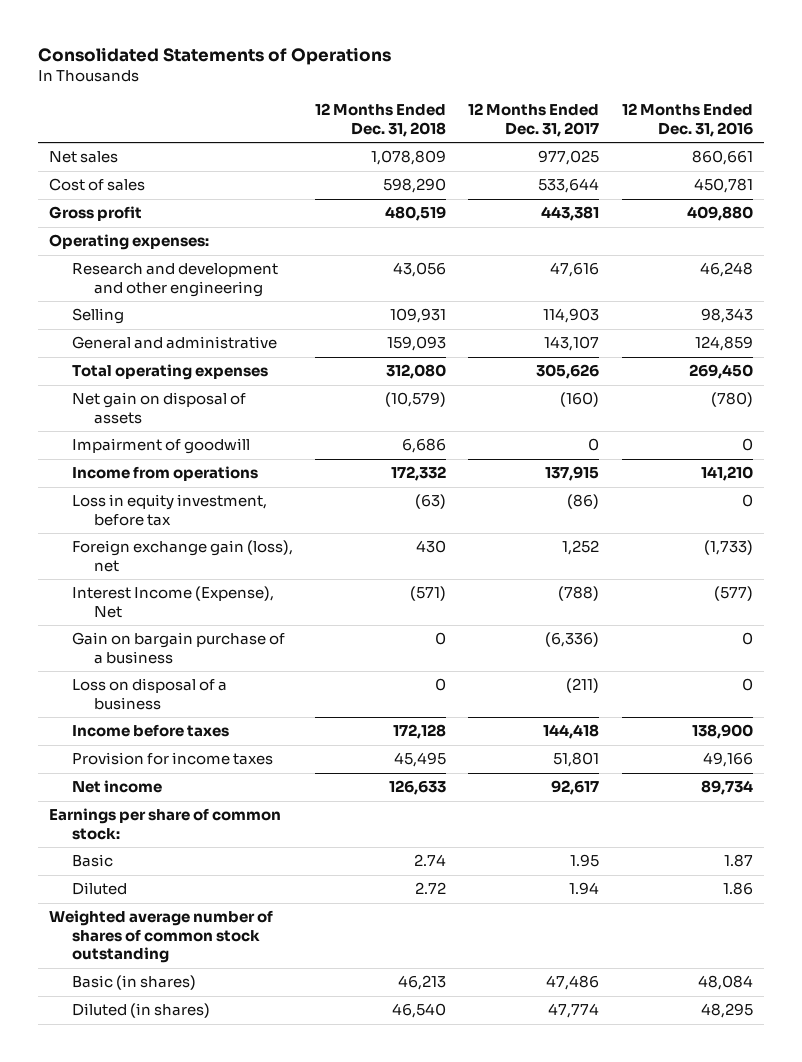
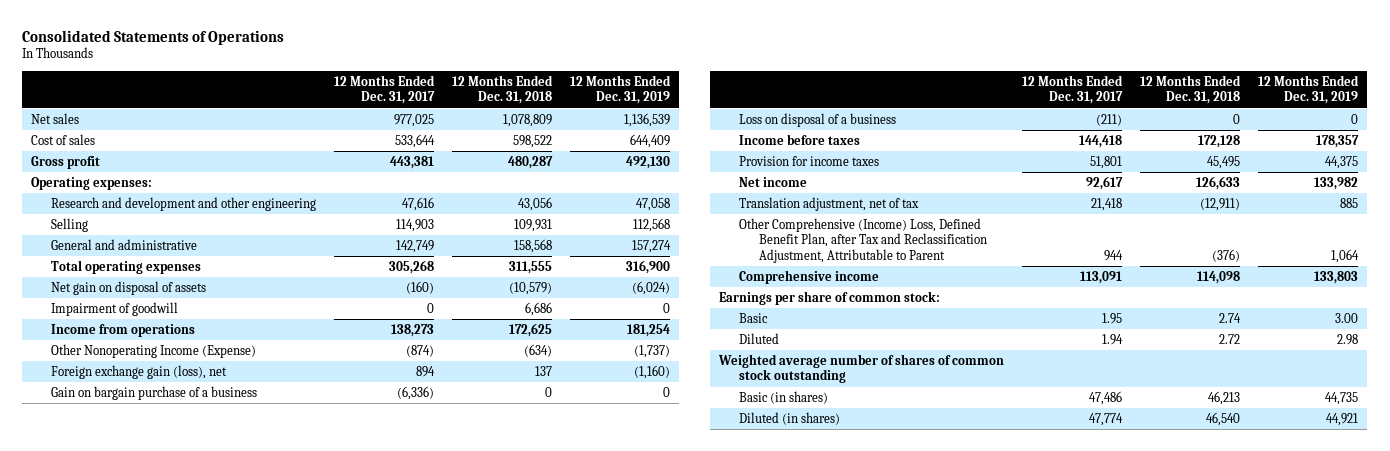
- | 12 Months Ended Dec. 31, 2018 | 12 Months Ended Dec. 31, 2017 | 12 Months Ended Dec. 31, 2016
+ | 12 Months Ended Dec. 31, 2017 | 12 Months Ended Dec. 31, 2018 | 12 Months Ended Dec. 31, 2019
- Cost of sales | 598,290 | 533,644 | 450,781
- Gross profit | 480,519 | 443,381 | 409,880
+ Cost of sales | 533,644 | 598,522 | 644,409
+ Gross profit | 443,381 | 480,287 | 492,130
- General and administrative | 159,093 | 143,107 | 124,859
- Total operating expenses | 312,080 | 305,626 | 269,450
+ General and administrative | 142,749 | 158,568 | 157,274
+ Total operating expenses | 305,268 | 311,555 | 316,900
- Income from operations | 172,332 | 137,915 | 141,210
- Loss in equity investment, before tax | (63) | (86) | 0
- Foreign exchange gain (loss), net | 430 | 1,252 | (1,733)
- Interest Income (Expense), Net | (571) | (788) | (577)
+ Income from operations | 138,273 | 172,625 | 181,254
+ Other Nonoperating Income (Expense) | (874) | (634) | (1,737)
+ Foreign exchange gain (loss), net | 894 | 137 | (1,160)
+ Translation adjustment, net of tax | 21,418 | (12,911) | 885
+ Other Comprehensive (Income) Loss, Defined Benefit Plan, after Tax and Reclassification Adjustment, Attributable to Parent | 944 | (376) | 1,064
+ Comprehensive income | 113,091 | 114,098 | 133,803

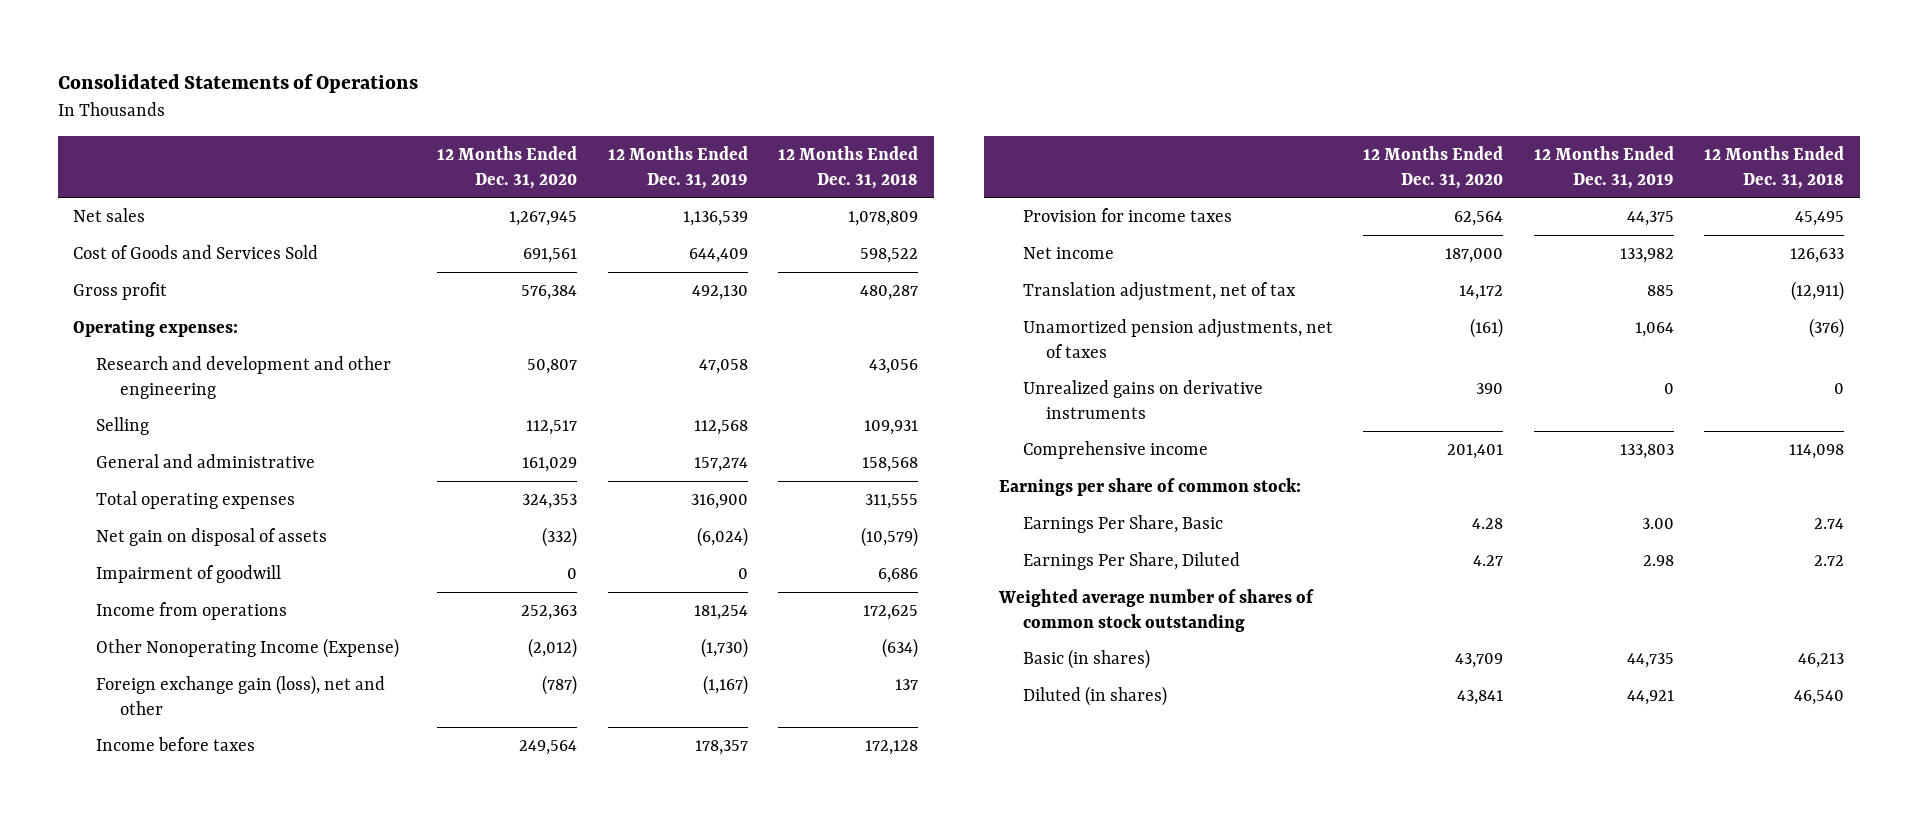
- | 12 Months Ended Dec. 31, 2017 | 12 Months Ended Dec. 31, 2018 | 12 Months Ended Dec. 31, 2019
+ | 12 Months Ended Dec. 31, 2020 | 12 Months Ended Dec. 31, 2019 | 12 Months Ended Dec. 31, 2018
- Cost of sales | 533,644 | 598,522 | 644,409
+ Cost of Goods and Services Sold | 691,561 | 644,409 | 598,522
- Other Nonoperating Income (Expense) | (874) | (634) | (1,737)
- Foreign exchange gain (loss), net | 894 | 137 | (1,160)
- Gain on bargain purchase of a business | (6,336) | 0 | 0
- Loss on disposal of a business | (211) | 0 | 0
+ Other Nonoperating Income (Expense) | (2,012) | (1,730) | (634)
+ Foreign exchange gain (loss), net and other | (787) | (1,167) | 137
- Other Comprehensive (Income) Loss, Defined Benefit Plan, after Tax and Reclassification Adjustment, Attributable to Parent | 944 | (376) | 1,064
+ Unamortized pension adjustments, net of taxes | (161) | 1,064 | (376)
+ Unrealized gains on derivative instruments | 390 | 0 | 0
- Basic | 1.95 | 2.74 | 3.00
- Diluted | 1.94 | 2.72 | 2.98
+ Earnings Per Share, Basic | 4.28 | 3.00 | 2.74
+ Earnings Per Share, Diluted | 4.27 | 2.98 | 2.72

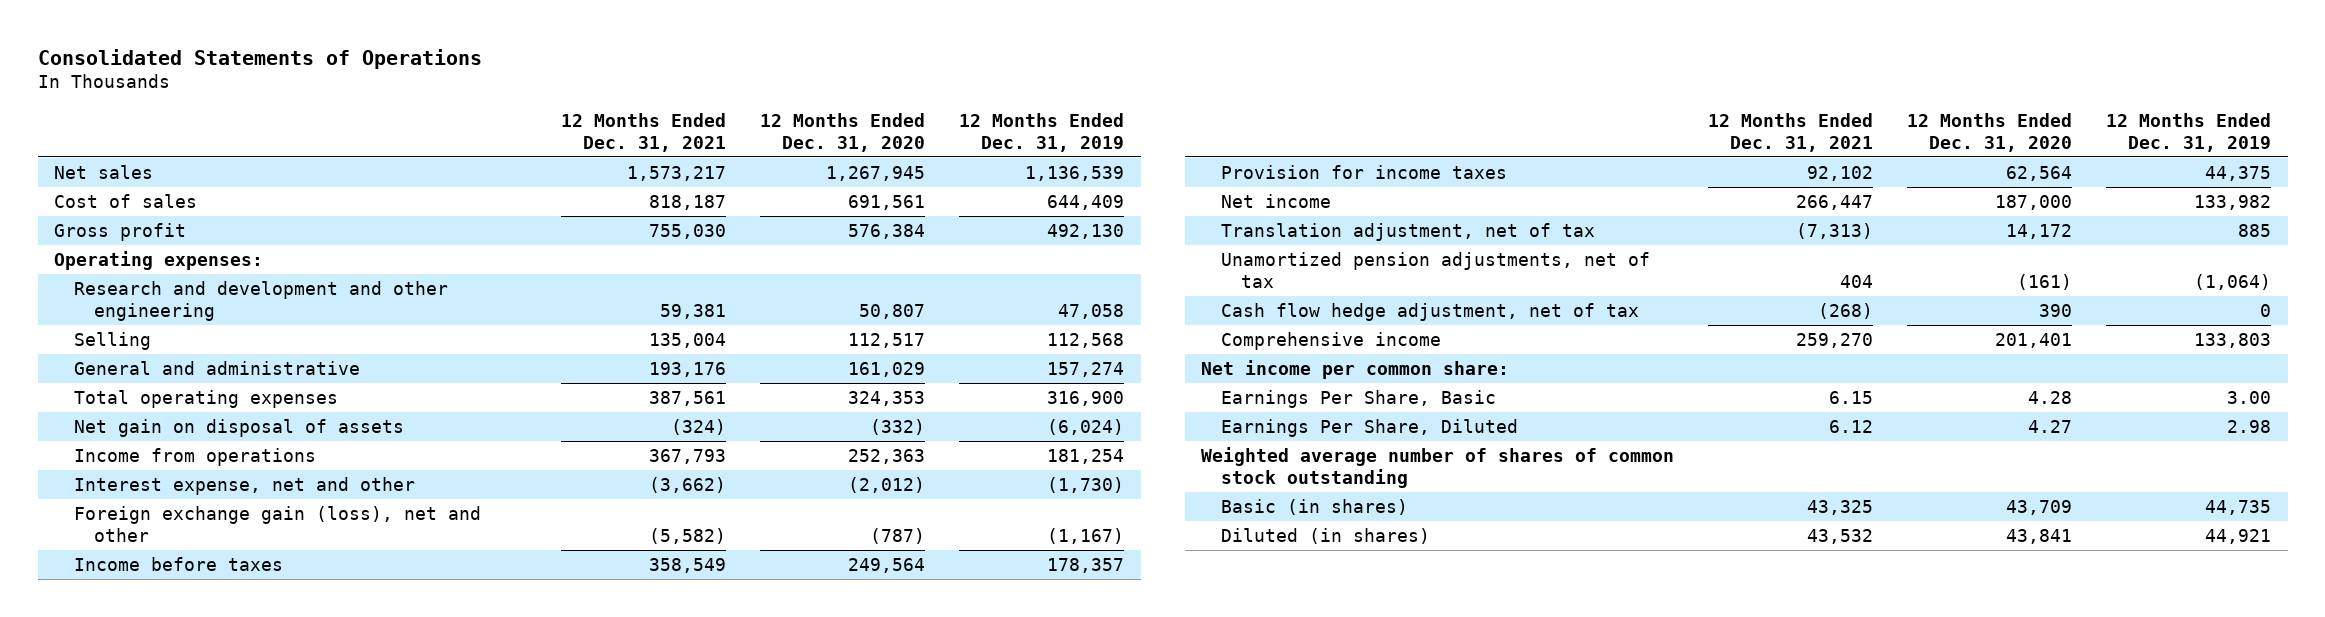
- | 12 Months Ended Dec. 31, 2020 | 12 Months Ended Dec. 31, 2019 | 12 Months Ended Dec. 31, 2018
+ | 12 Months Ended Dec. 31, 2021 | 12 Months Ended Dec. 31, 2020 | 12 Months Ended Dec. 31, 2019
- Cost of Goods and Services Sold | 691,561 | 644,409 | 598,522
+ Cost of sales | 818,187 | 691,561 | 644,409
- Impairment of goodwill | 0 | 0 | 6,686
- Other Nonoperating Income (Expense) | (2,012) | (1,730) | (634)
+ Interest expense, net and other | (3,662) | (2,012) | (1,730)
- Unamortized pension adjustments, net of taxes | (161) | 1,064 | (376)
- Unrealized gains on derivative instruments | 390 | 0 | 0
+ Unamortized pension adjustments, net of tax | 404 | (161) | (1,064)
+ Cash flow hedge adjustment, net of tax | (268) | 390 | 0
- Earnings per share of common stock:
+ Net income per common share:

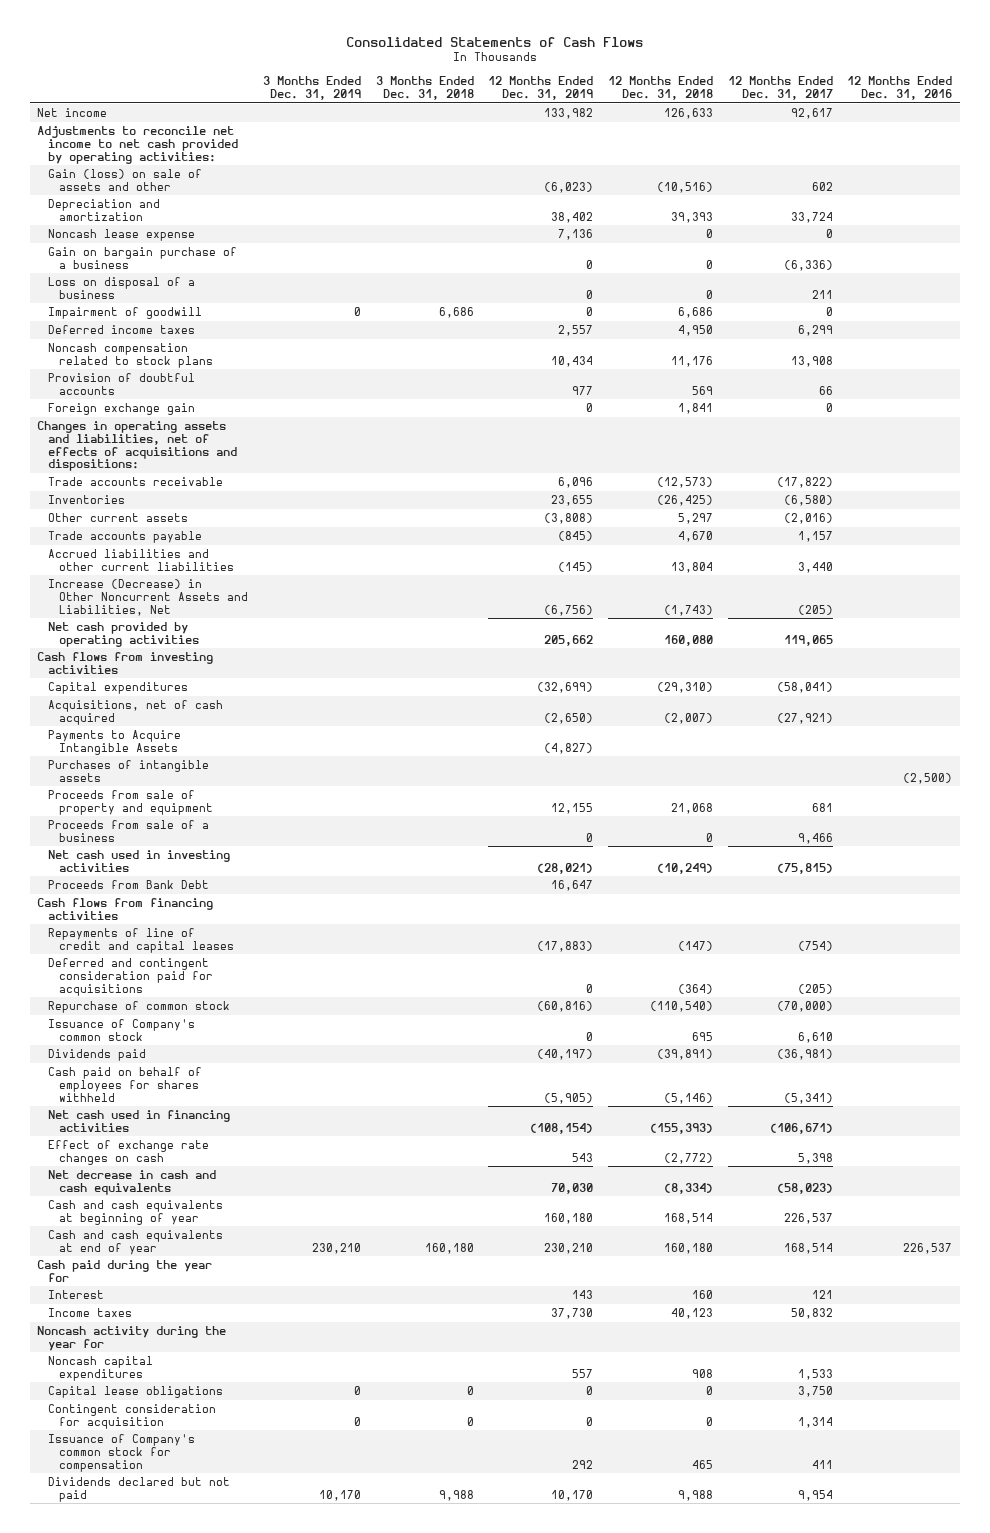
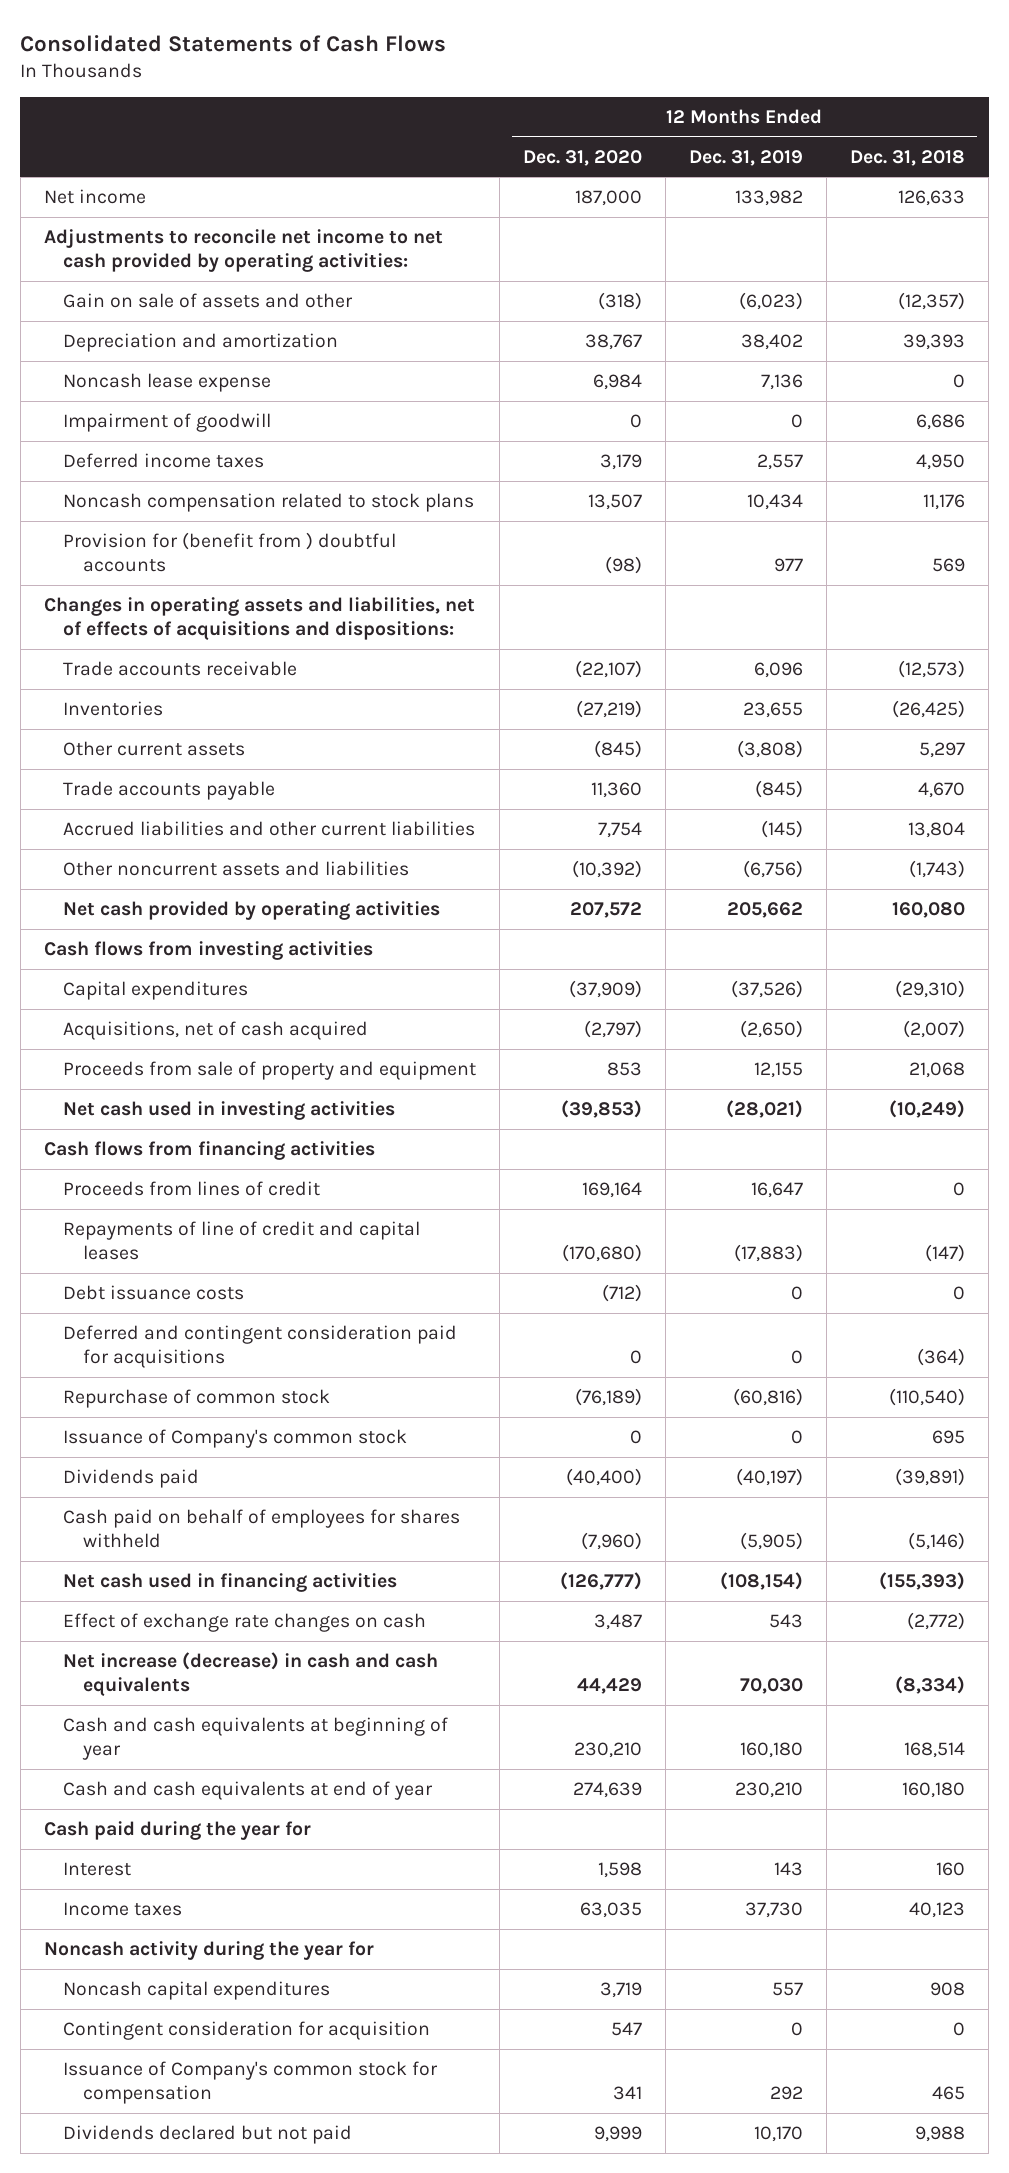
- | 3 Months Ended Dec. 31, 2019 | 3 Months Ended Dec. 31, 2018 | 12 Months Ended Dec. 31, 2019 | 12 Months Ended Dec. 31, 2018 | 12 Months Ended Dec. 31, 2017 | 12 Months Ended Dec. 31, 2016
+ | 12 Months Ended Dec. 31, 2020 | 12 Months Ended Dec. 31, 2019 | 12 Months Ended Dec. 31, 2018
- Gain (loss) on sale of assets and other | | | (6,023) | (10,516) | 602 |
+ Gain on sale of assets and other | (318) | (6,023) | (12,357)
- Gain on bargain purchase of a business | | | 0 | 0 | (6,336) |
- Loss on disposal of a business | | | 0 | 0 | 211 |
- Provision of doubtful accounts | | | 977 | 569 | 66 |
- Foreign exchange gain | | | 0 | 1,841 | 0 |
+ Provision for (benefit from ) doubtful accounts | (98) | 977 | 569
- Increase (Decrease) in Other Noncurrent Assets and Liabilities, Net | | | (6,756) | (1,743) | (205) |
+ Other noncurrent assets and liabilities | (10,392) | (6,756) | (1,743)
- Capital expenditures | | | (32,699) | (29,310) | (58,041) |
+ Capital expenditures | (37,909) | (37,526) | (29,310)
- Payments to Acquire Intangible Assets | | | (4,827) | | |
- Purchases of intangible assets | | | | | | (2,500)
- Proceeds from sale of a business | | | 0 | 0 | 9,466 |
- Proceeds from Bank Debt | | | 16,647 | | |
+ Proceeds from lines of credit | 169,164 | 16,647 | 0
+ Debt issuance costs | (712) | 0 | 0
- Net decrease in cash and cash equivalents | | | 70,030 | (8,334) | (58,023) |
+ Net increase (decrease) in cash and cash equivalents | 44,429 | 70,030 | (8,334)
- Capital lease obligations | 0 | 0 | 0 | 0 | 3,750 |

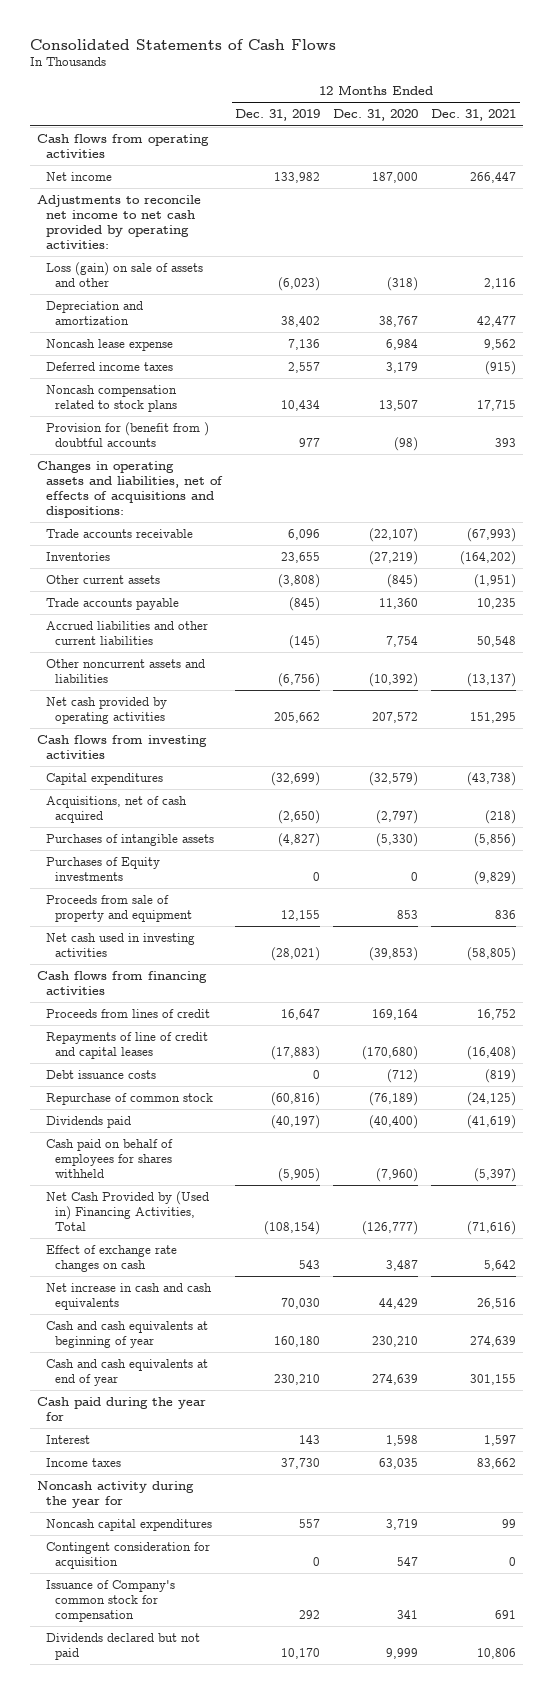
- | 12 Months Ended Dec. 31, 2020 | 12 Months Ended Dec. 31, 2019 | 12 Months Ended Dec. 31, 2018
+ | 12 Months Ended Dec. 31, 2019 | 12 Months Ended Dec. 31, 2020 | 12 Months Ended Dec. 31, 2021
+ Cash flows from operating activities
- Gain on sale of assets and other | (318) | (6,023) | (12,357)
+ Loss (gain) on sale of assets and other | (6,023) | (318) | 2,116
- Impairment of goodwill | 0 | 0 | 6,686
- Capital expenditures | (37,909) | (37,526) | (29,310)
+ Capital expenditures | (32,699) | (32,579) | (43,738)
+ Purchases of intangible assets | (4,827) | (5,330) | (5,856)
+ Purchases of Equity investments | 0 | 0 | (9,829)
- Deferred and contingent consideration paid for acquisitions | 0 | 0 | (364)
- Issuance of Company's common stock | 0 | 0 | 695
- Net cash used in financing activities | (126,777) | (108,154) | (155,393)
+ Net Cash Provided by (Used in) Financing Activities, Total | (108,154) | (126,777) | (71,616)
- Net increase (decrease) in cash and cash equivalents | 44,429 | 70,030 | (8,334)
+ Net increase in cash and cash equivalents | 70,030 | 44,429 | 26,516

